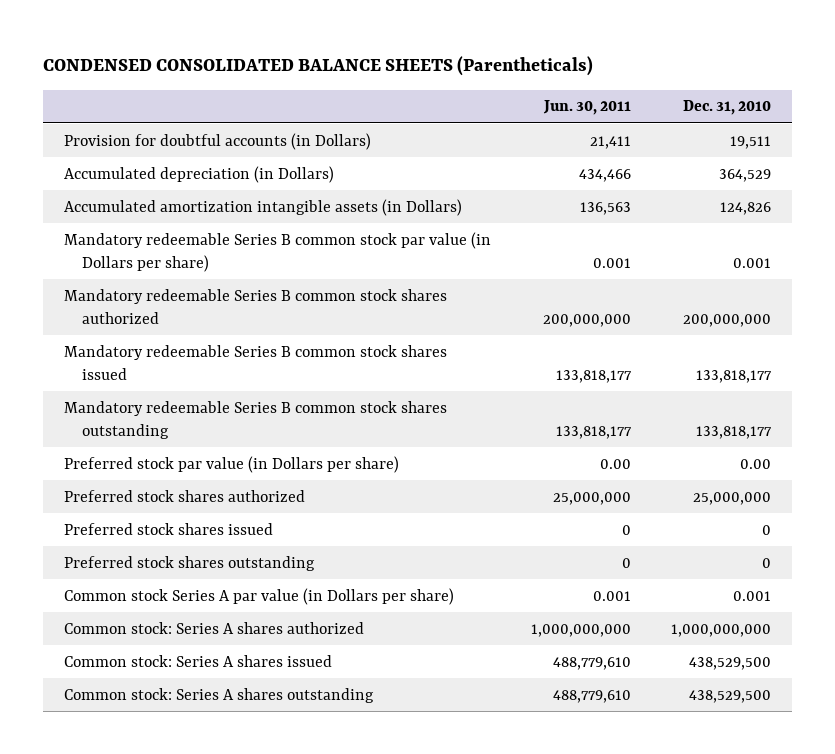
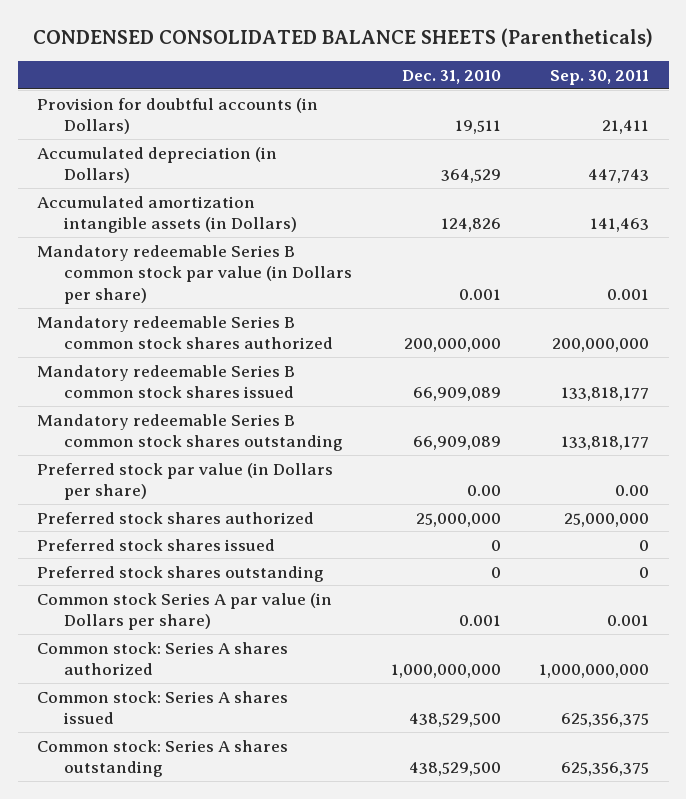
- | Jun. 30, 2011 | Dec. 31, 2010
+ | Dec. 31, 2010 | Sep. 30, 2011
- Mandatory redeemable Series B common stock shares issued | 133,818,177 | 133,818,177
- Mandatory redeemable Series B common stock shares outstanding | 133,818,177 | 133,818,177
+ Mandatory redeemable Series B common stock shares issued | 66,909,089 | 133,818,177
+ Mandatory redeemable Series B common stock shares outstanding | 66,909,089 | 133,818,177

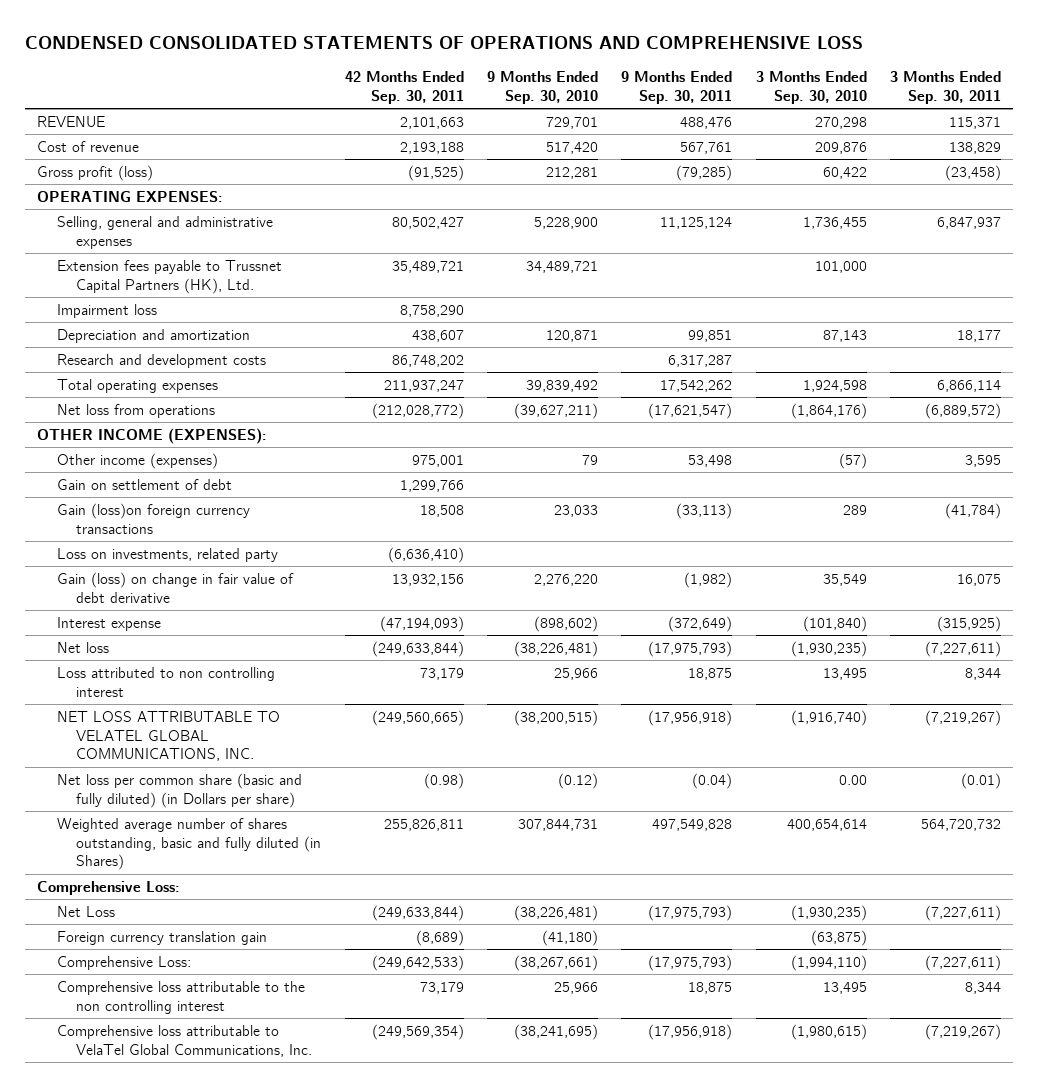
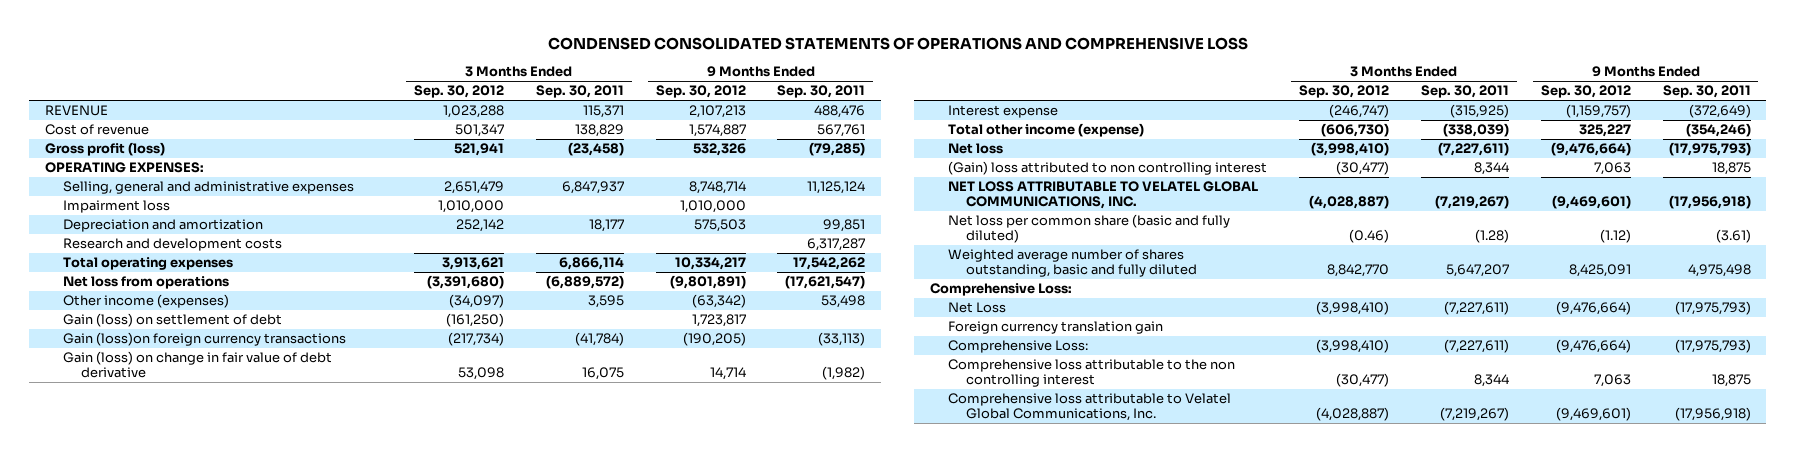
- | 42 Months Ended Sep. 30, 2011 | 9 Months Ended Sep. 30, 2010 | 9 Months Ended Sep. 30, 2011 | 3 Months Ended Sep. 30, 2010 | 3 Months Ended Sep. 30, 2011
+ | 3 Months Ended Sep. 30, 2012 | 3 Months Ended Sep. 30, 2011 | 9 Months Ended Sep. 30, 2012 | 9 Months Ended Sep. 30, 2011
- Extension fees payable to Trussnet Capital Partners (HK), Ltd. | 35,489,721 | 34,489,721 | | 101,000 |
- OTHER INCOME (EXPENSES):
- Gain on settlement of debt | 1,299,766 | | | |
+ Gain (loss) on settlement of debt | (161,250) | | 1,723,817 |
- Loss on investments, related party | (6,636,410) | | | |
+ Total other income (expense) | (606,730) | (338,039) | 325,227 | (354,246)
- Loss attributed to non controlling interest | 73,179 | 25,966 | 18,875 | 13,495 | 8,344
+ (Gain) loss attributed to non controlling interest | (30,477) | 8,344 | 7,063 | 18,875
- Net loss per common share (basic and fully diluted) (in Dollars per share) | (0.98) | (0.12) | (0.04) | 0.00 | (0.01)
- Weighted average number of shares outstanding, basic and fully diluted (in Shares) | 255,826,811 | 307,844,731 | 497,549,828 | 400,654,614 | 564,720,732
+ Net loss per common share (basic and fully diluted) | (0.46) | (1.28) | (1.12) | (3.61)
+ Weighted average number of shares outstanding, basic and fully diluted | 8,842,770 | 5,647,207 | 8,425,091 | 4,975,498
- Comprehensive loss attributable to VelaTel Global Communications, Inc. | (249,569,354) | (38,241,695) | (17,956,918) | (1,980,615) | (7,219,267)
+ Comprehensive loss attributable to Velatel Global Communications, Inc. | (4,028,887) | (7,219,267) | (9,469,601) | (17,956,918)

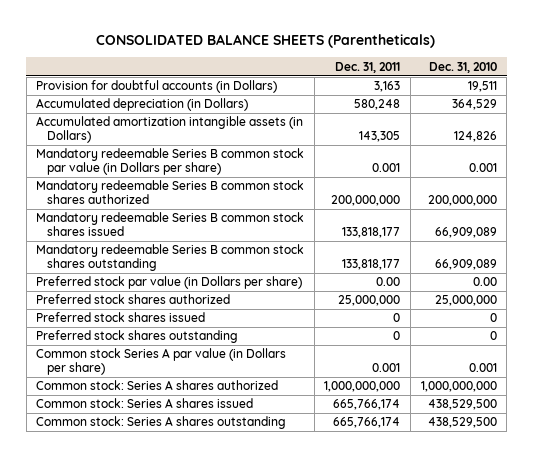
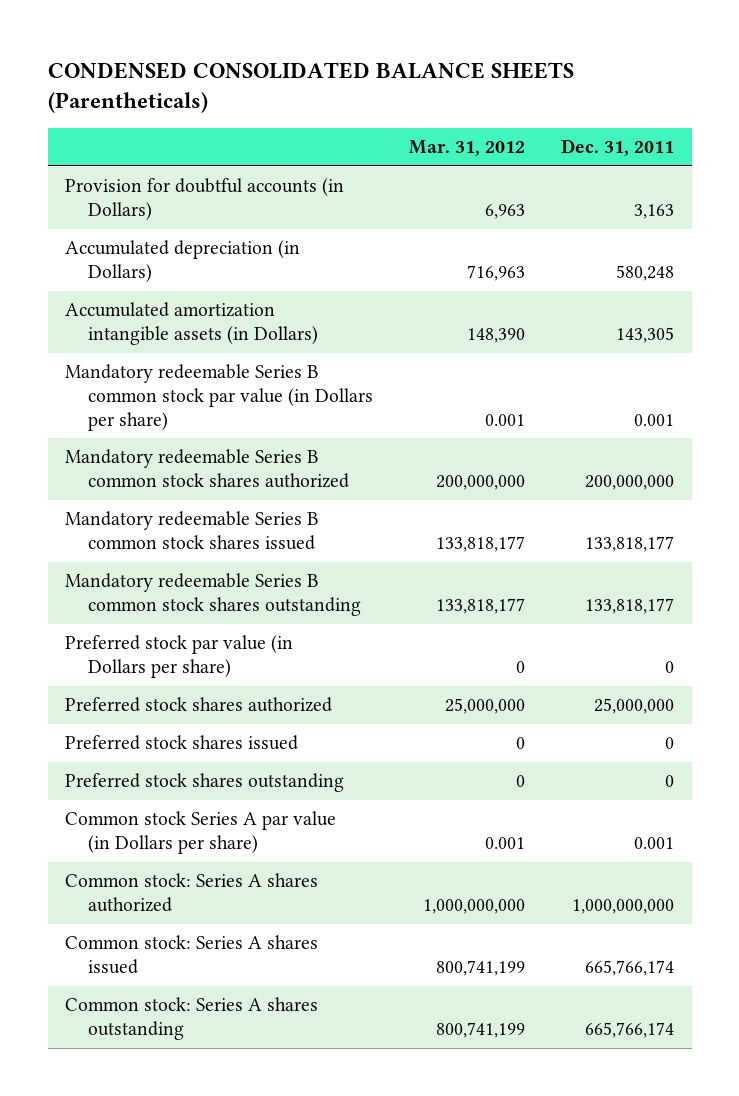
- CONSOLIDATED BALANCE SHEETS (Parentheticals)
+ CONDENSED CONSOLIDATED BALANCE SHEETS (Parentheticals)
- | Dec. 31, 2011 | Dec. 31, 2010
+ | Mar. 31, 2012 | Dec. 31, 2011
- Preferred stock par value (in Dollars per share) | 0.00 | 0.00
+ Preferred stock par value (in Dollars per share) | 0 | 0

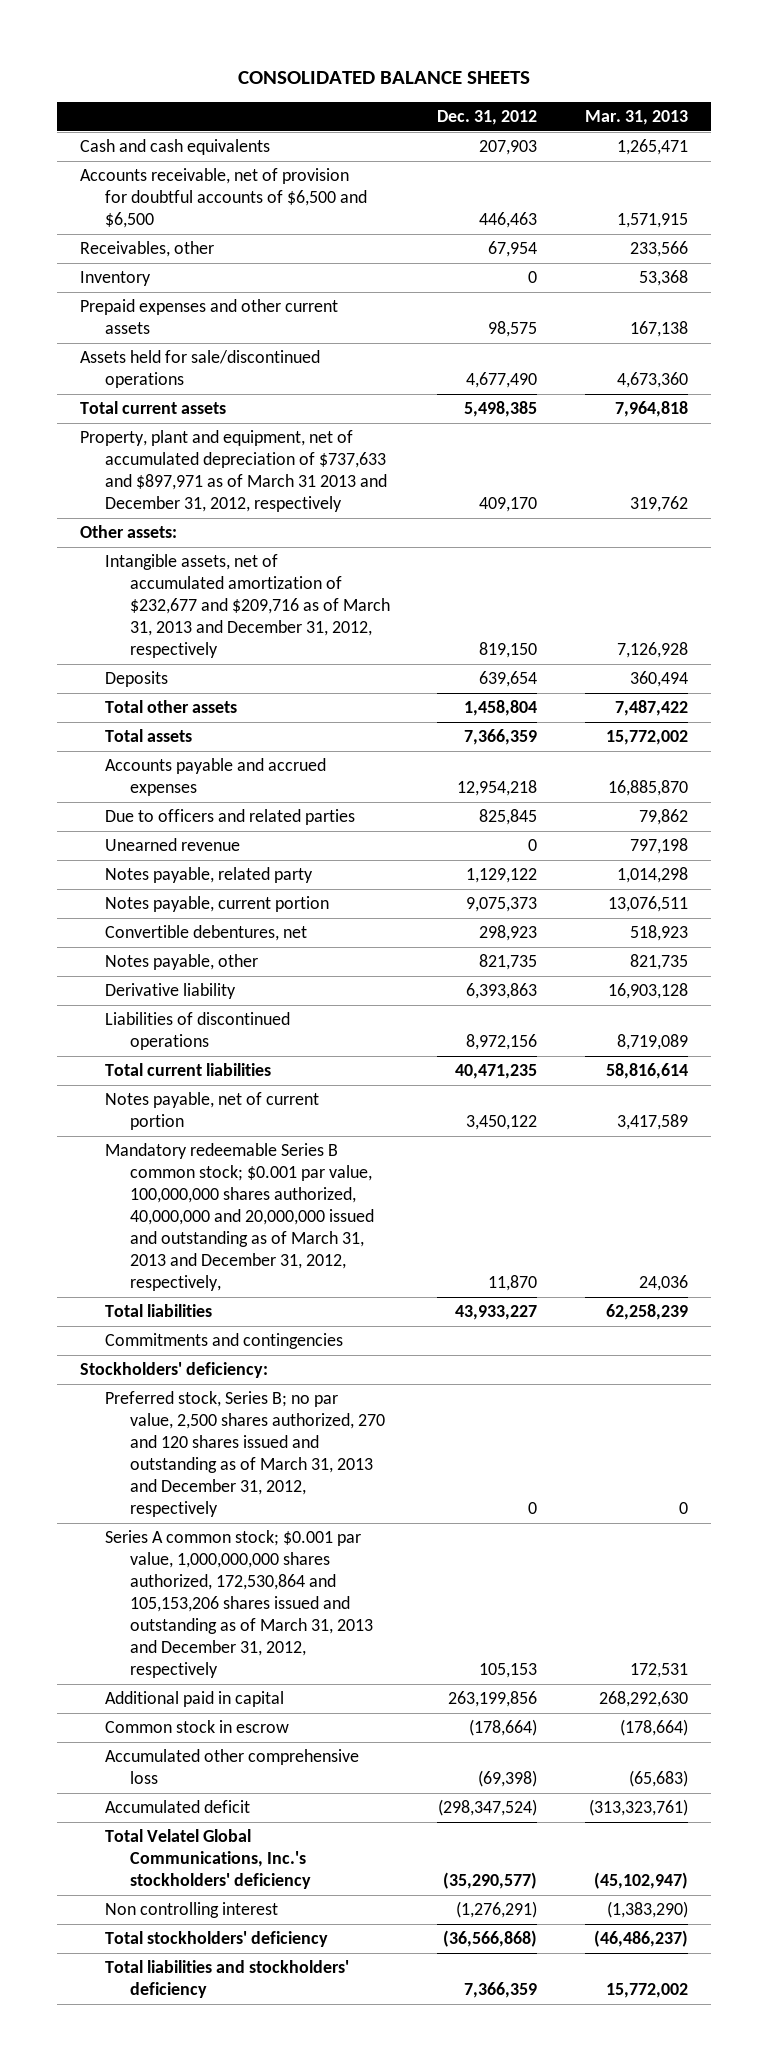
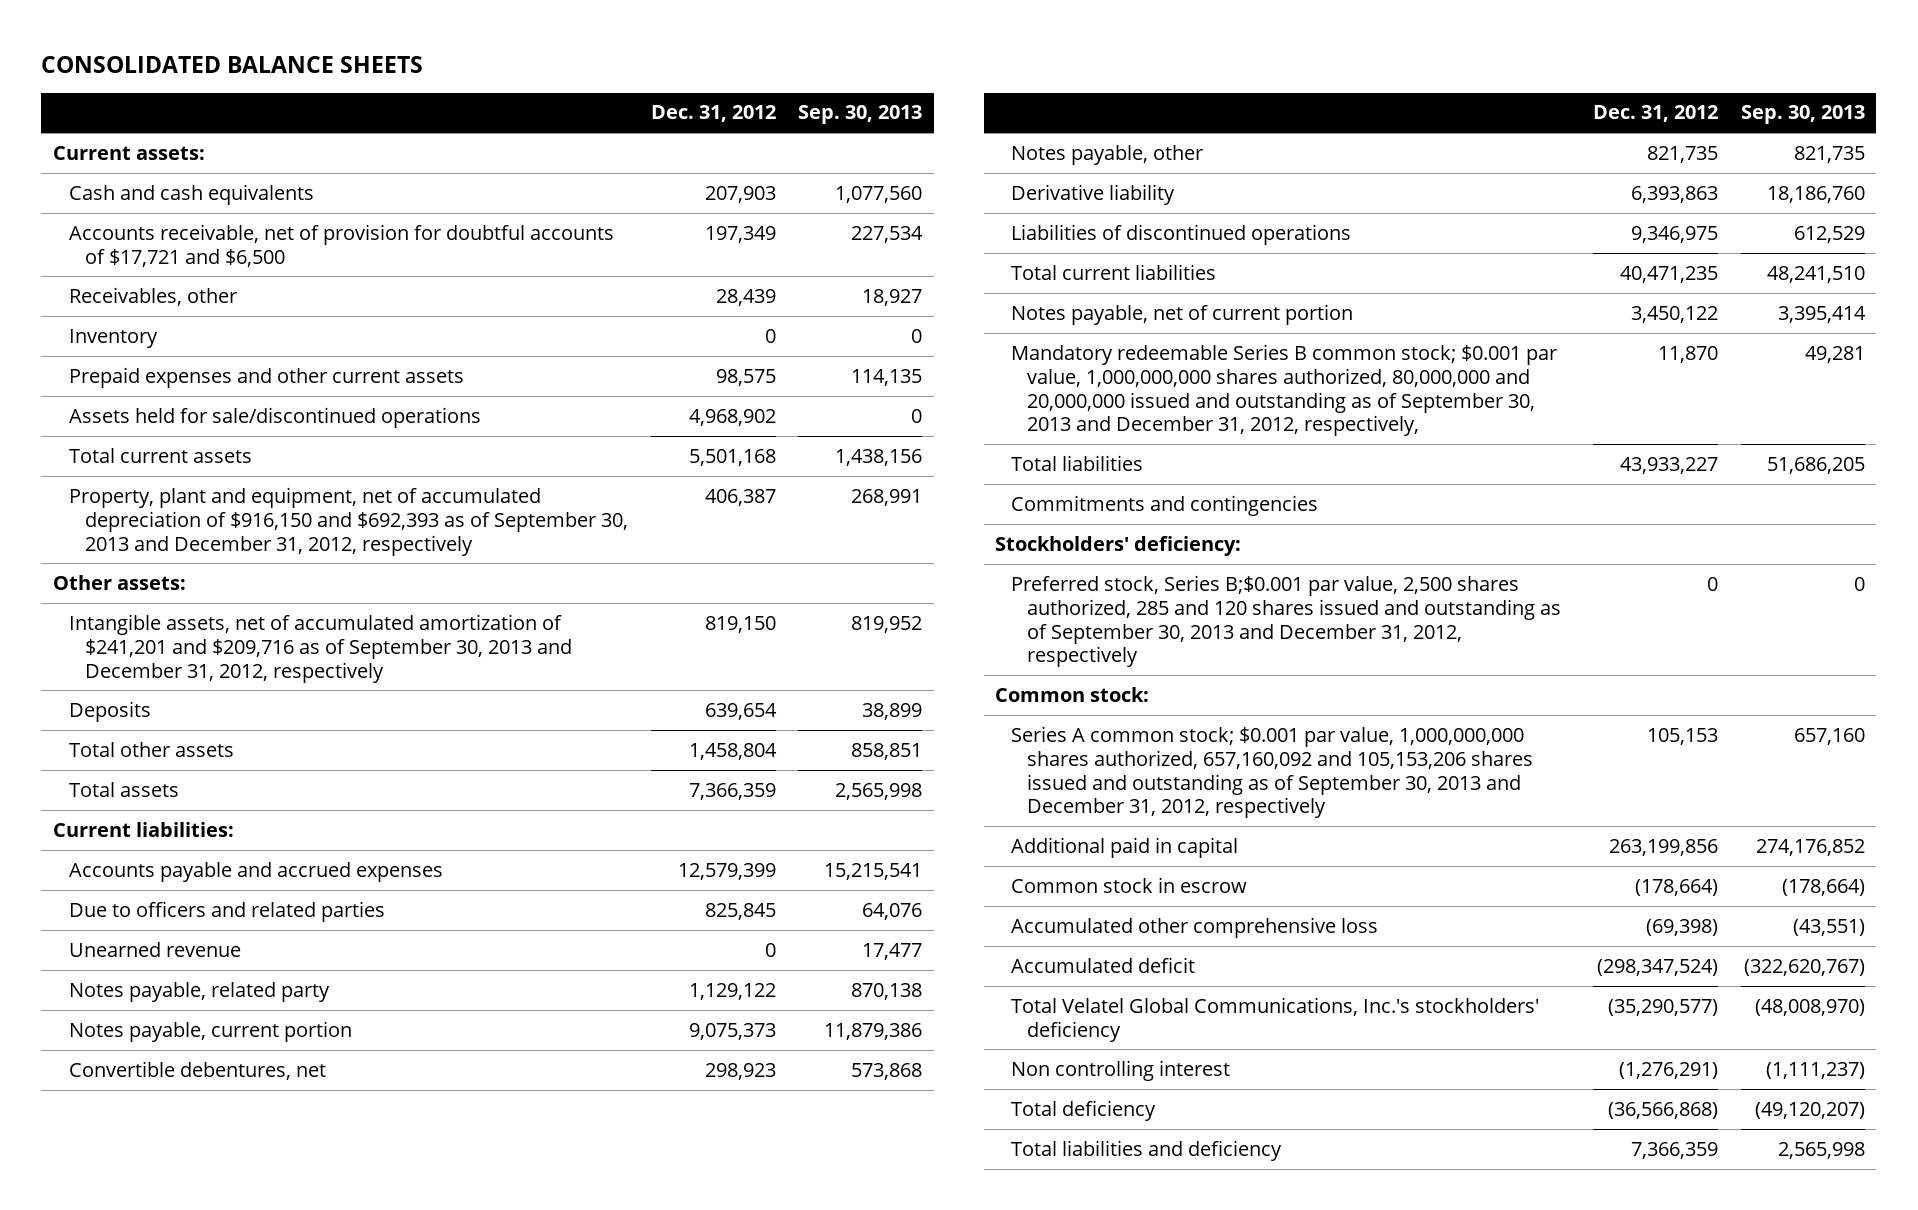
- | Dec. 31, 2012 | Mar. 31, 2013
+ | Dec. 31, 2012 | Sep. 30, 2013
+ Current assets:
- Accounts receivable, net of provision for doubtful accounts of $6,500 and $6,500 | 446,463 | 1,571,915
- Receivables, other | 67,954 | 233,566
+ Accounts receivable, net of provision for doubtful accounts of $17,721 and $6,500 | 197,349 | 227,534
+ Receivables, other | 28,439 | 18,927
- Assets held for sale/discontinued operations | 4,677,490 | 4,673,360
- Total current assets | 5,498,385 | 7,964,818
- Property, plant and equipment, net of accumulated depreciation of $737,633 and $897,971 as of March 31 2013 and December 31, 2012, respectively | 409,170 | 319,762
+ Assets held for sale/discontinued operations | 4,968,902 | 0
+ Total current assets | 5,501,168 | 1,438,156
+ Property, plant and equipment, net of accumulated depreciation of $916,150 and $692,393 as of September 30, 2013 and December 31, 2012, respectively | 406,387 | 268,991
- Intangible assets, net of accumulated amortization of $232,677 and $209,716 as of March 31, 2013 and December 31, 2012, respectively | 819,150 | 7,126,928
+ Intangible assets, net of accumulated amortization of $241,201 and $209,716 as of September 30, 2013 and December 31, 2012, respectively | 819,150 | 819,952
- Accounts payable and accrued expenses | 12,954,218 | 16,885,870
+ Current liabilities:
+ Accounts payable and accrued expenses | 12,579,399 | 15,215,541
- Liabilities of discontinued operations | 8,972,156 | 8,719,089
+ Liabilities of discontinued operations | 9,346,975 | 612,529
- Mandatory redeemable Series B common stock; $0.001 par value, 100,000,000 shares authorized, 40,000,000 and 20,000,000 issued and outstanding as of March 31, 2013 and December 31, 2012, respectively, | 11,870 | 24,036
+ Mandatory redeemable Series B common stock; $0.001 par value, 1,000,000,000 shares authorized, 80,000,000 and 20,000,000 issued and outstanding as of September 30, 2013 and December 31, 2012, respectively, | 11,870 | 49,281
- Preferred stock, Series B; no par value, 2,500 shares authorized, 270 and 120 shares issued and outstanding as of March 31, 2013 and December 31, 2012, respectively | 0 | 0
- Series A common stock; $0.001 par value, 1,000,000,000 shares authorized, 172,530,864 and 105,153,206 shares issued and outstanding as of March 31, 2013 and December 31, 2012, respectively | 105,153 | 172,531
+ Preferred stock, Series B;$0.001 par value, 2,500 shares authorized, 285 and 120 shares issued and outstanding as of September 30, 2013 and December 31, 2012, respectively | 0 | 0
+ Common stock:
+ Series A common stock; $0.001 par value, 1,000,000,000 shares authorized, 657,160,092 and 105,153,206 shares issued and outstanding as of September 30, 2013 and December 31, 2012, respectively | 105,153 | 657,160
- Total stockholders' deficiency | (36,566,868) | (46,486,237)
- Total liabilities and stockholders' deficiency | 7,366,359 | 15,772,002
+ Total deficiency | (36,566,868) | (49,120,207)
+ Total liabilities and deficiency | 7,366,359 | 2,565,998

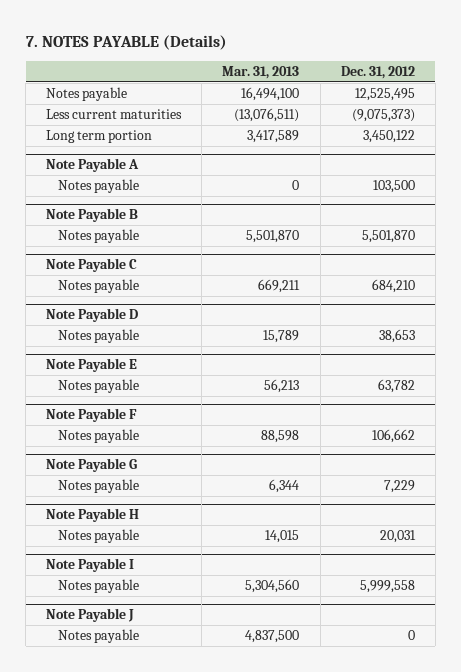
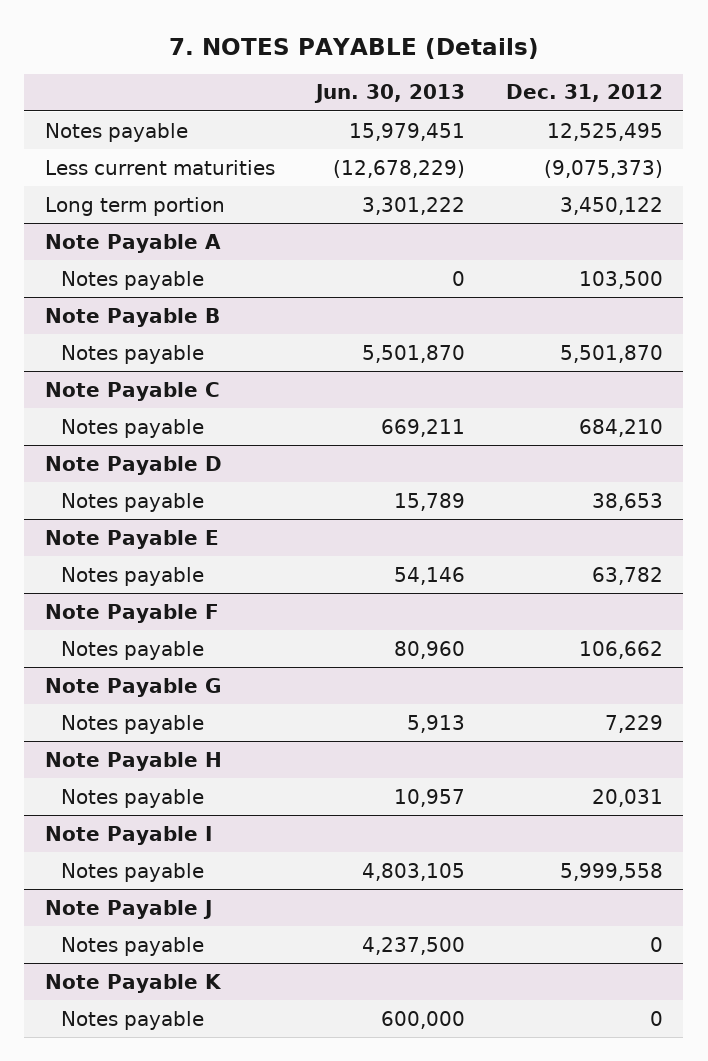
- | Mar. 31, 2013 | Dec. 31, 2012
+ | Jun. 30, 2013 | Dec. 31, 2012
+ Note Payable K
+ Notes payable | 600,000 | 0

